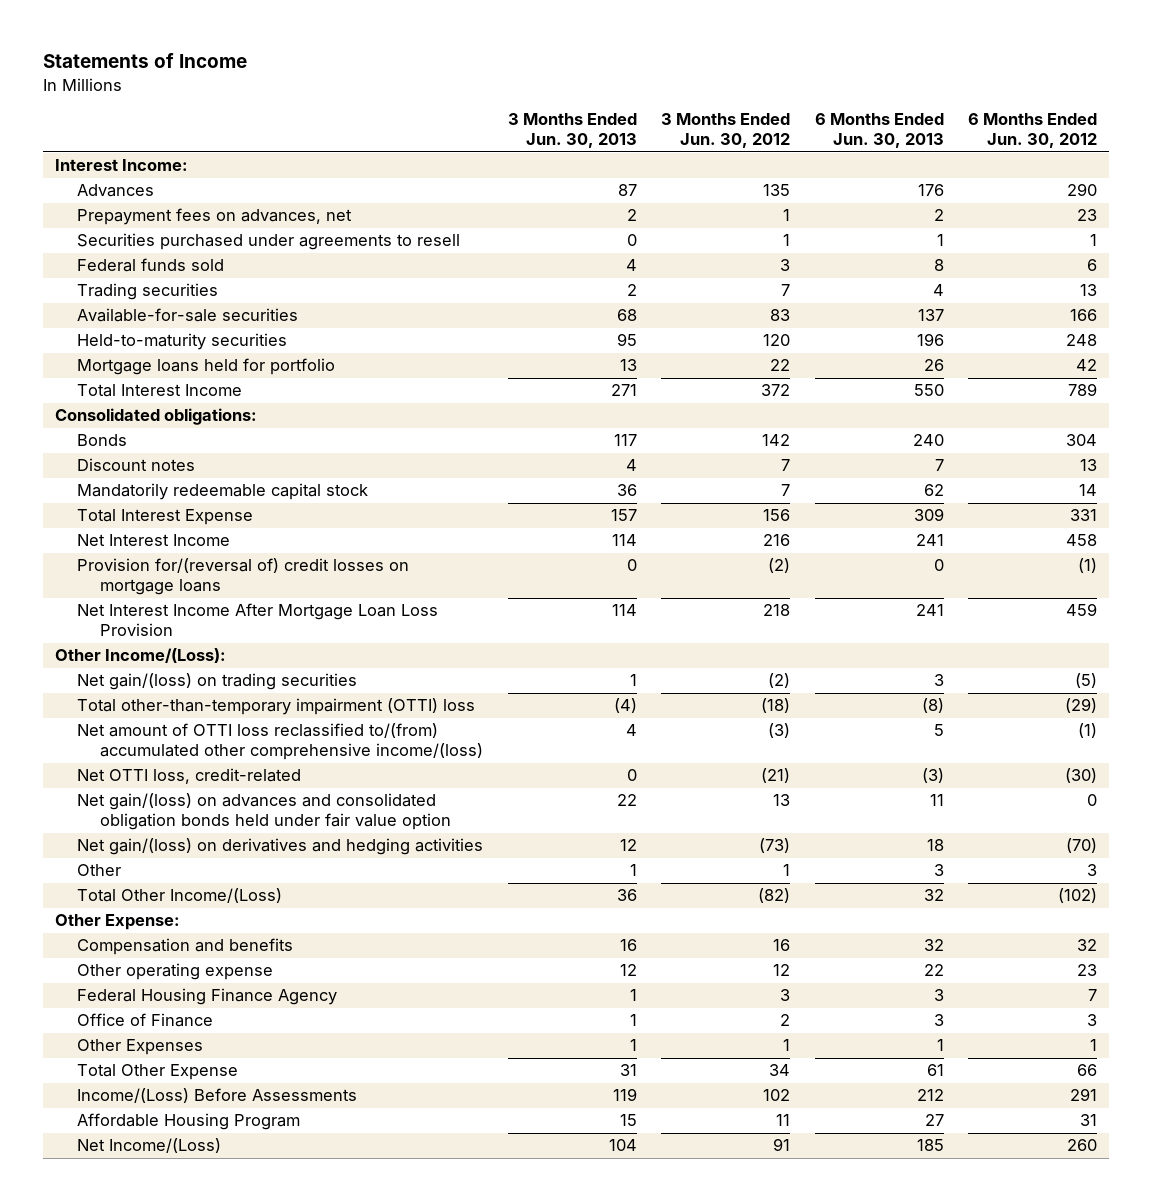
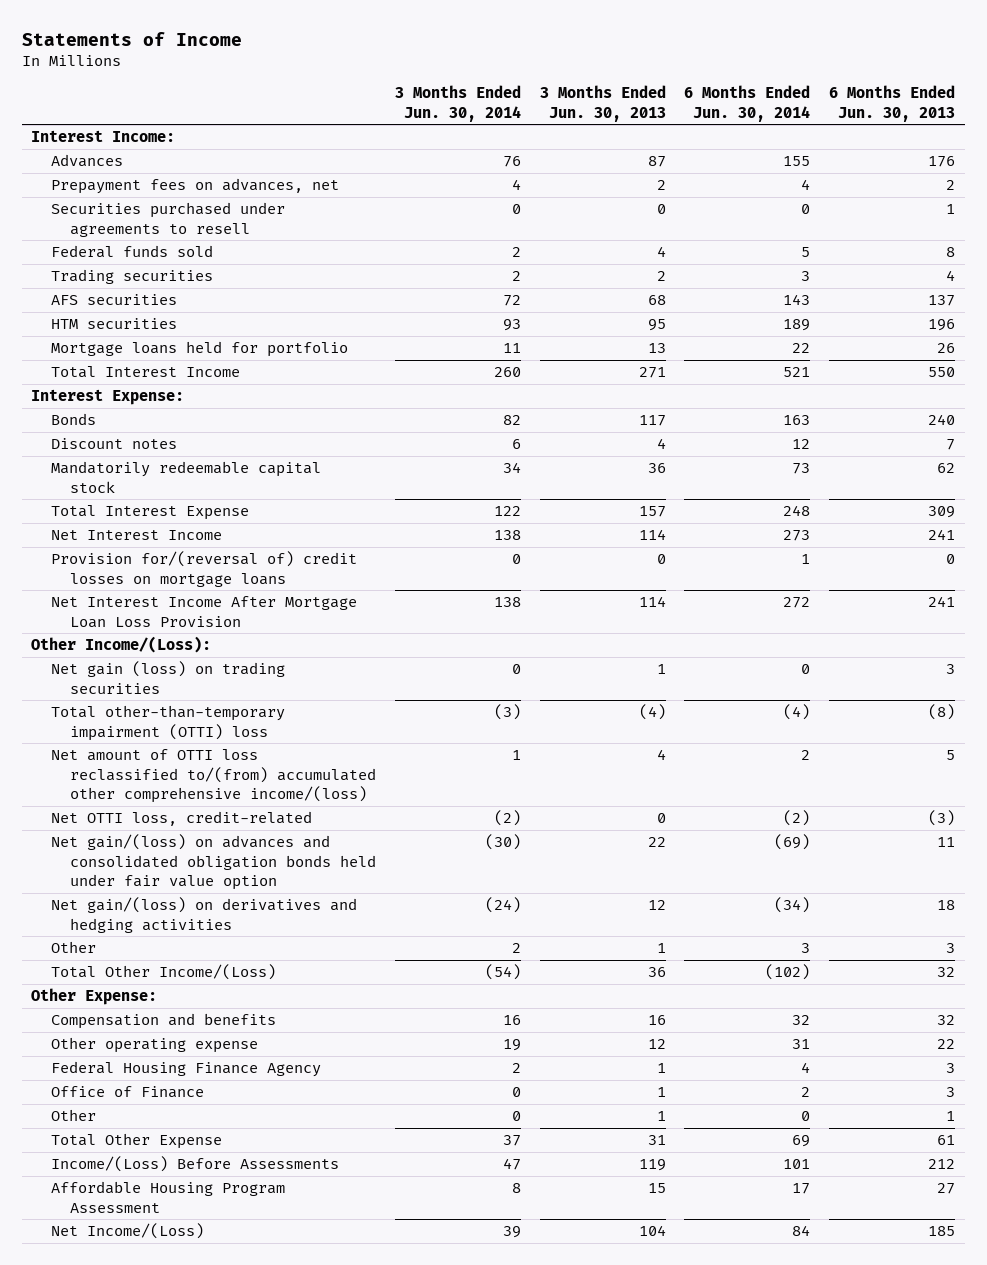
- | 3 Months Ended Jun. 30, 2013 | 3 Months Ended Jun. 30, 2012 | 6 Months Ended Jun. 30, 2013 | 6 Months Ended Jun. 30, 2012
+ | 3 Months Ended Jun. 30, 2014 | 3 Months Ended Jun. 30, 2013 | 6 Months Ended Jun. 30, 2014 | 6 Months Ended Jun. 30, 2013
- Available-for-sale securities | 68 | 83 | 137 | 166
- Held-to-maturity securities | 95 | 120 | 196 | 248
+ AFS securities | 72 | 68 | 143 | 137
+ HTM securities | 93 | 95 | 189 | 196
- Consolidated obligations:
+ Interest Expense:
- Net gain/(loss) on trading securities | 1 | (2) | 3 | (5)
+ Net gain (loss) on trading securities | 0 | 1 | 0 | 3
- Other Expenses | 1 | 1 | 1 | 1
+ Other | 0 | 1 | 0 | 1
- Affordable Housing Program | 15 | 11 | 27 | 31
+ Affordable Housing Program Assessment | 8 | 15 | 17 | 27

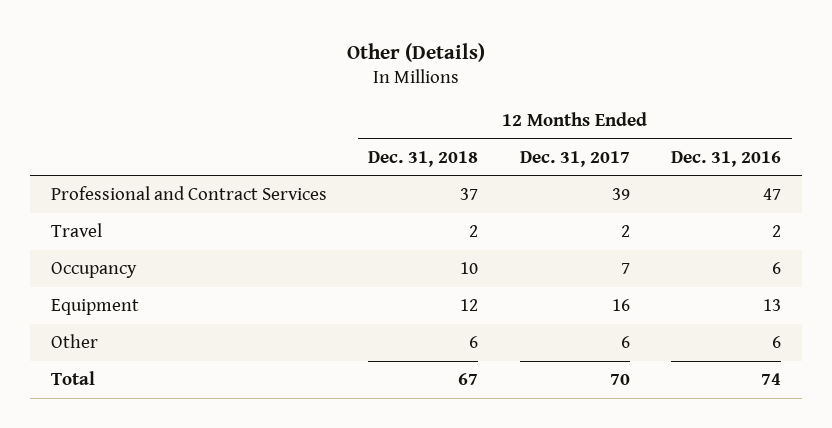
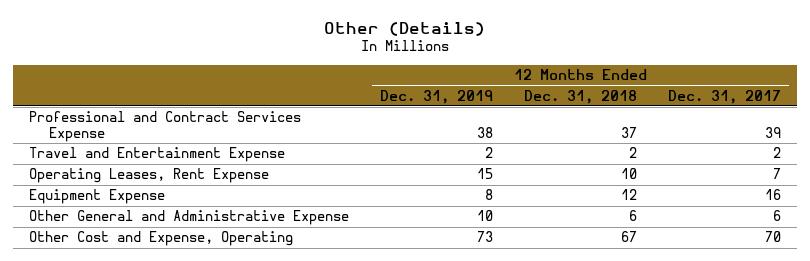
- | 12 Months Ended Dec. 31, 2018 | 12 Months Ended Dec. 31, 2017 | 12 Months Ended Dec. 31, 2016
+ | 12 Months Ended Dec. 31, 2019 | 12 Months Ended Dec. 31, 2018 | 12 Months Ended Dec. 31, 2017
- Professional and Contract Services | 37 | 39 | 47
- Travel | 2 | 2 | 2
- Occupancy | 10 | 7 | 6
- Equipment | 12 | 16 | 13
- Other | 6 | 6 | 6
- Total | 67 | 70 | 74
+ Professional and Contract Services Expense | 38 | 37 | 39
+ Travel and Entertainment Expense | 2 | 2 | 2
+ Operating Leases, Rent Expense | 15 | 10 | 7
+ Equipment Expense | 8 | 12 | 16
+ Other General and Administrative Expense | 10 | 6 | 6
+ Other Cost and Expense, Operating | 73 | 67 | 70

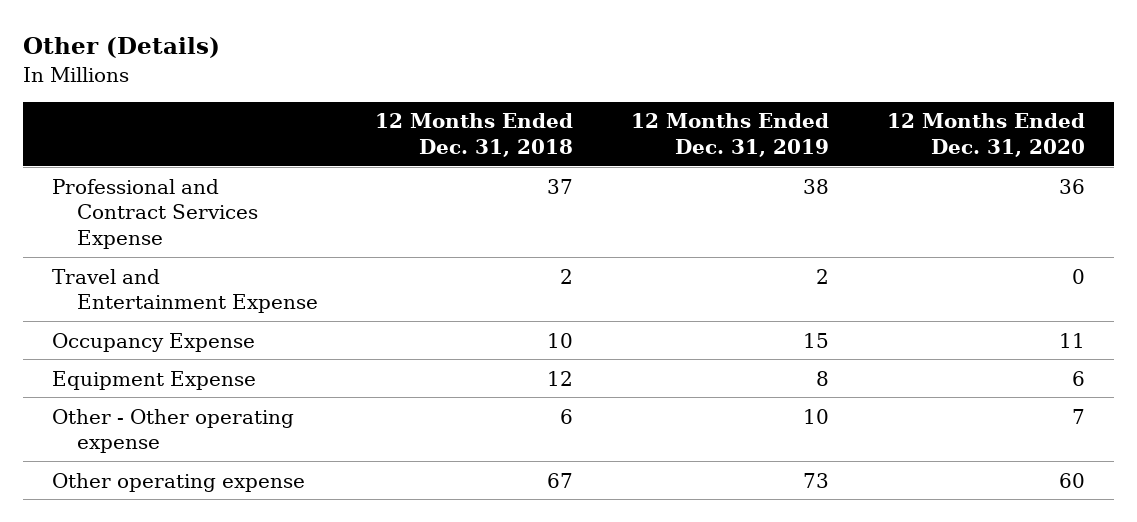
- | 12 Months Ended Dec. 31, 2019 | 12 Months Ended Dec. 31, 2018 | 12 Months Ended Dec. 31, 2017
+ | 12 Months Ended Dec. 31, 2018 | 12 Months Ended Dec. 31, 2019 | 12 Months Ended Dec. 31, 2020
- Operating Leases, Rent Expense | 15 | 10 | 7
+ Occupancy Expense | 10 | 15 | 11
- Other General and Administrative Expense | 10 | 6 | 6
- Other Cost and Expense, Operating | 73 | 67 | 70
+ Other - Other operating expense | 6 | 10 | 7
+ Other operating expense | 67 | 73 | 60

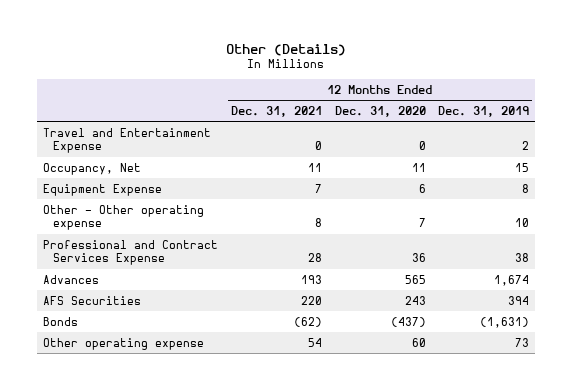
- | 12 Months Ended Dec. 31, 2018 | 12 Months Ended Dec. 31, 2019 | 12 Months Ended Dec. 31, 2020
+ | 12 Months Ended Dec. 31, 2021 | 12 Months Ended Dec. 31, 2020 | 12 Months Ended Dec. 31, 2019
- Occupancy Expense | 10 | 15 | 11
+ Occupancy, Net | 11 | 11 | 15
moved down: Professional and Contract Services Expense | 28 | 36 | 38
+ Advances | 193 | 565 | 1,674
+ AFS Securities | 220 | 243 | 394
+ Bonds | (62) | (437) | (1,631)

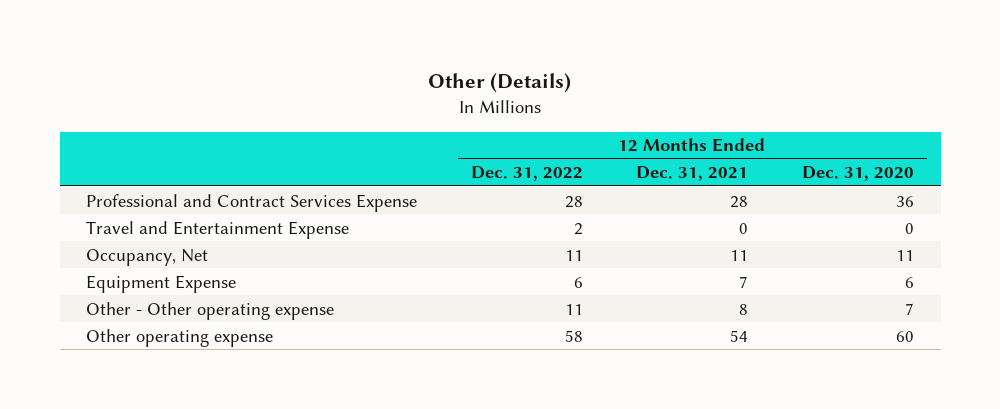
- | 12 Months Ended Dec. 31, 2021 | 12 Months Ended Dec. 31, 2020 | 12 Months Ended Dec. 31, 2019
+ | 12 Months Ended Dec. 31, 2022 | 12 Months Ended Dec. 31, 2021 | 12 Months Ended Dec. 31, 2020
moved up: Professional and Contract Services Expense | 28 | 28 | 36
- Advances | 193 | 565 | 1,674
- AFS Securities | 220 | 243 | 394
- Bonds | (62) | (437) | (1,631)

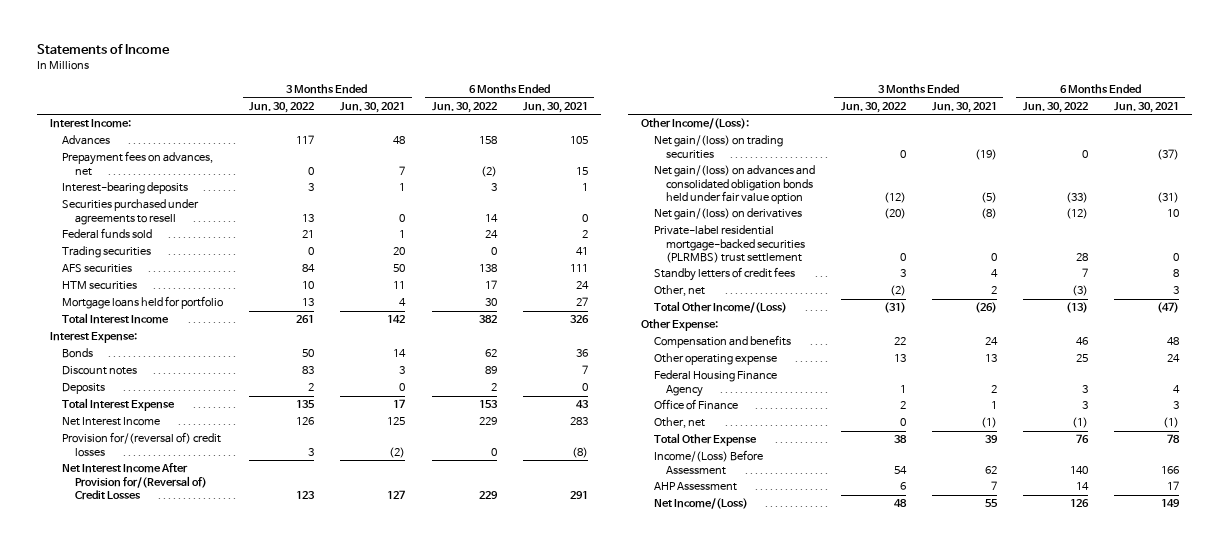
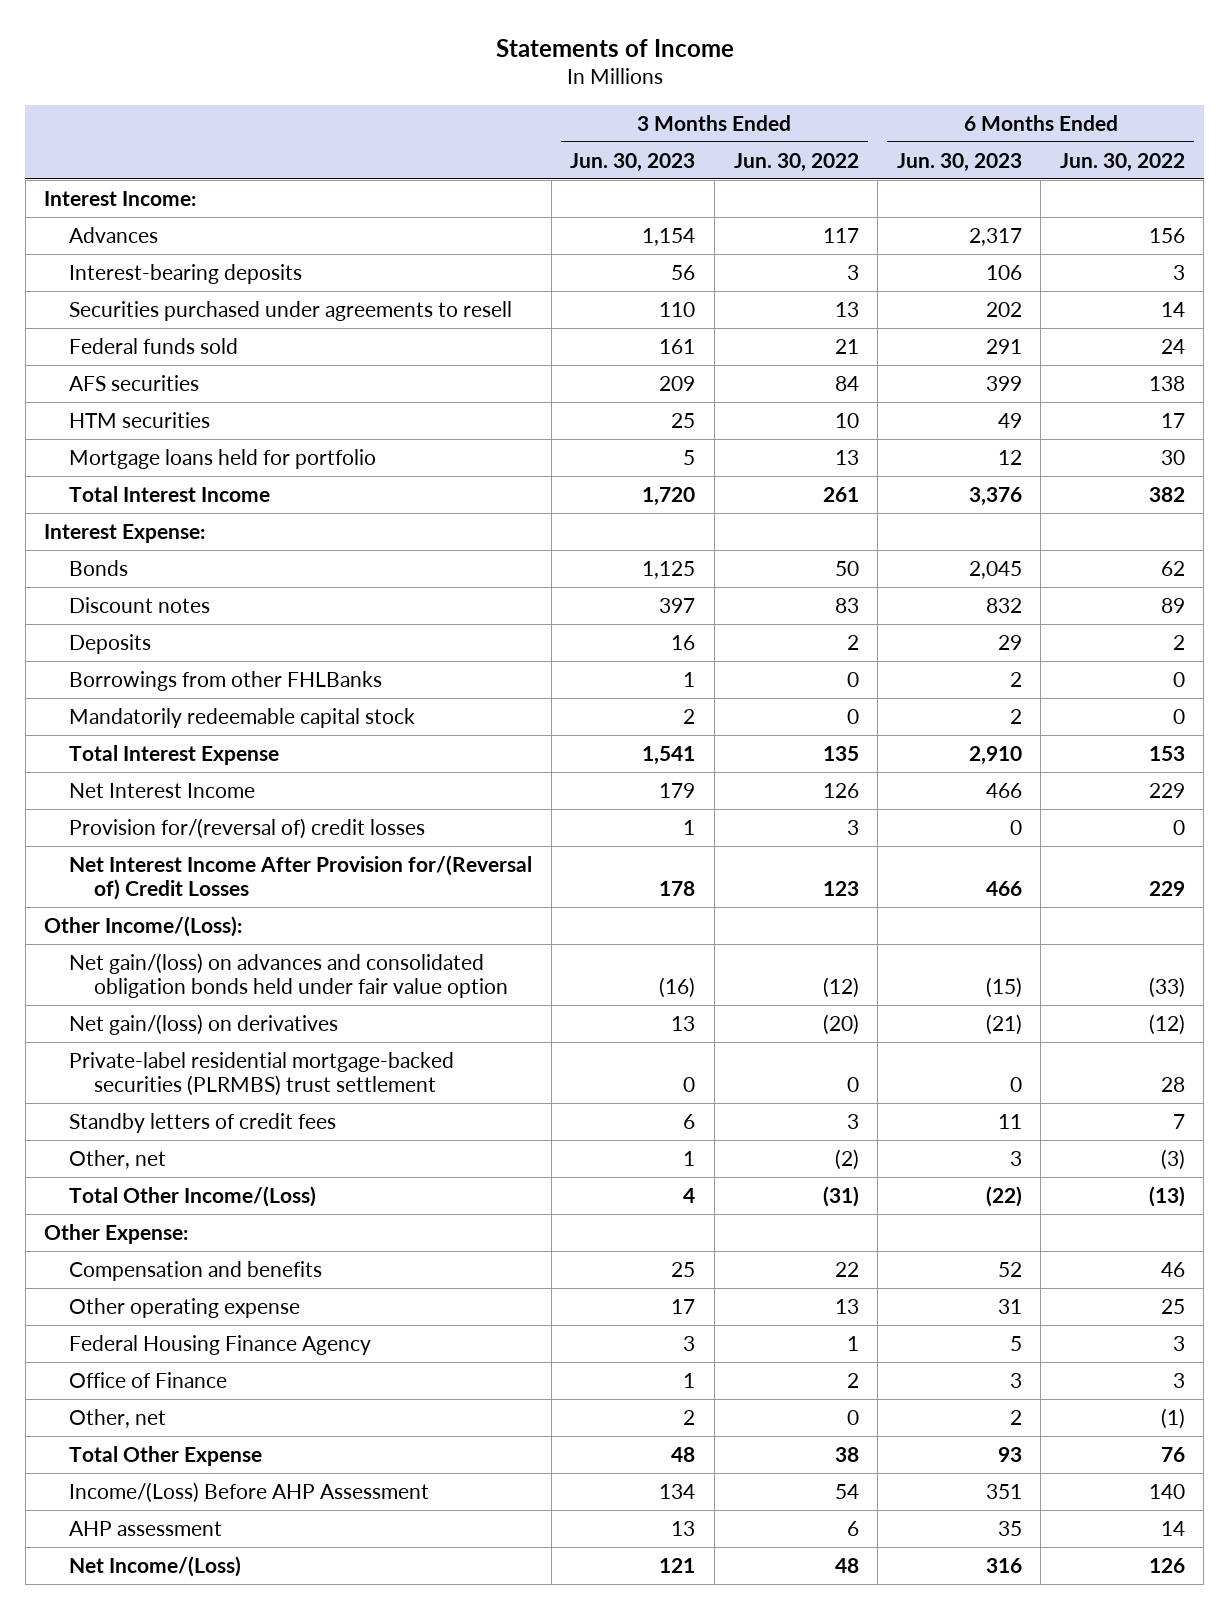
- | 3 Months Ended Jun. 30, 2022 | 3 Months Ended Jun. 30, 2021 | 6 Months Ended Jun. 30, 2022 | 6 Months Ended Jun. 30, 2021
+ | 3 Months Ended Jun. 30, 2023 | 3 Months Ended Jun. 30, 2022 | 6 Months Ended Jun. 30, 2023 | 6 Months Ended Jun. 30, 2022
- Advances | 117 | 48 | 158 | 105
- Prepayment fees on advances, net | 0 | 7 | (2) | 15
+ Advances | 1,154 | 117 | 2,317 | 156
- Trading securities | 0 | 20 | 0 | 41
+ Borrowings from other FHLBanks | 1 | 0 | 2 | 0
+ Mandatorily redeemable capital stock | 2 | 0 | 2 | 0
- Net gain/(loss) on trading securities | 0 | (19) | 0 | (37)
- Income/(Loss) Before Assessment | 54 | 62 | 140 | 166
- AHP Assessment | 6 | 7 | 14 | 17
+ Income/(Loss) Before AHP Assessment | 134 | 54 | 351 | 140
+ AHP assessment | 13 | 6 | 35 | 14

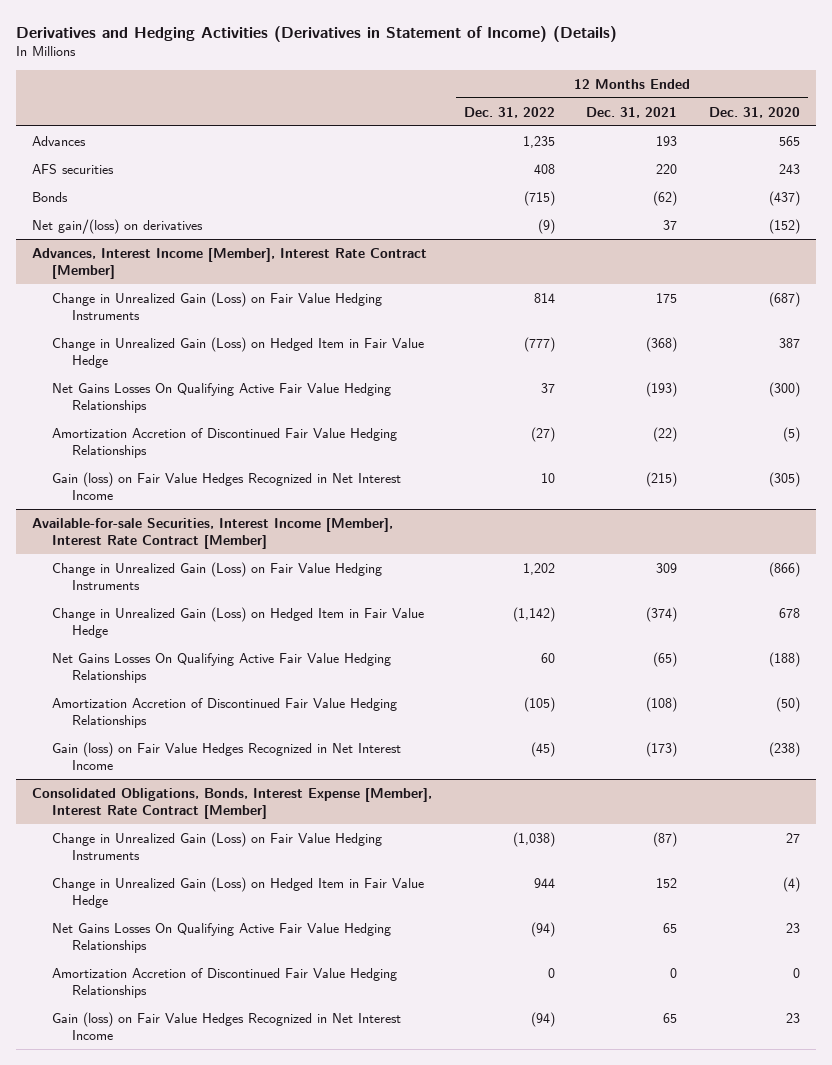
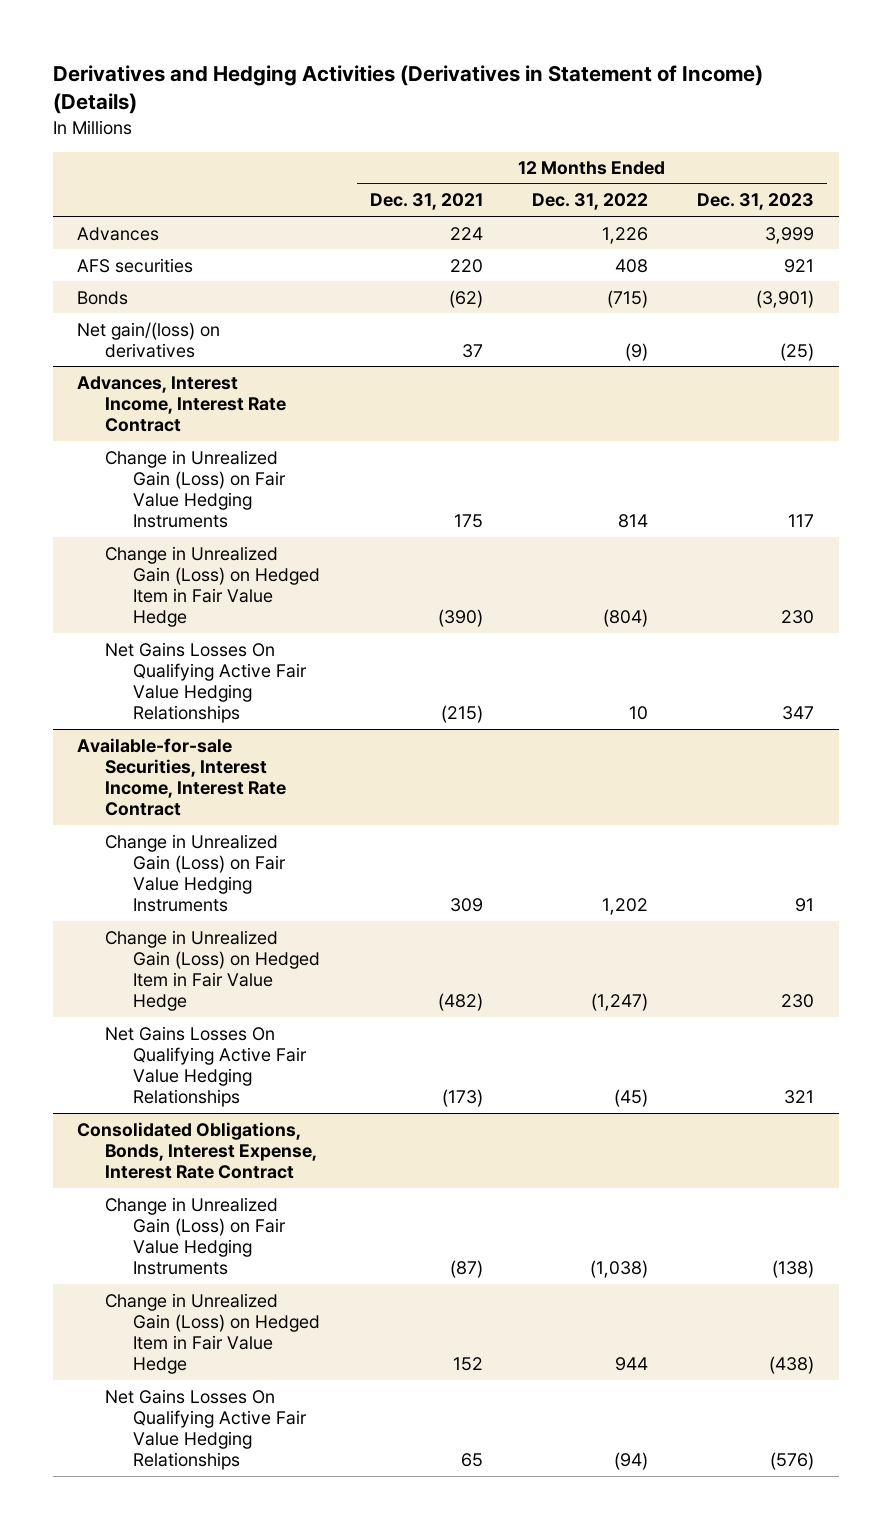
- | 12 Months Ended Dec. 31, 2022 | 12 Months Ended Dec. 31, 2021 | 12 Months Ended Dec. 31, 2020
+ | 12 Months Ended Dec. 31, 2021 | 12 Months Ended Dec. 31, 2022 | 12 Months Ended Dec. 31, 2023
- Advances | 1,235 | 193 | 565
+ Advances | 224 | 1,226 | 3,999
- Advances, Interest Income [Member], Interest Rate Contract [Member]
+ Advances, Interest Income, Interest Rate Contract
- Change in Unrealized Gain (Loss) on Hedged Item in Fair Value Hedge | (777) | (368) | 387
- Net Gains Losses On Qualifying Active Fair Value Hedging Relationships | 37 | (193) | (300)
- Amortization Accretion of Discontinued Fair Value Hedging Relationships | (27) | (22) | (5)
- Gain (loss) on Fair Value Hedges Recognized in Net Interest Income | 10 | (215) | (305)
- Available-for-sale Securities, Interest Income [Member], Interest Rate Contract [Member]
+ Change in Unrealized Gain (Loss) on Hedged Item in Fair Value Hedge | (390) | (804) | 230
+ Net Gains Losses On Qualifying Active Fair Value Hedging Relationships | (215) | 10 | 347
+ Available-for-sale Securities, Interest Income, Interest Rate Contract
- Change in Unrealized Gain (Loss) on Hedged Item in Fair Value Hedge | (1,142) | (374) | 678
- Net Gains Losses On Qualifying Active Fair Value Hedging Relationships | 60 | (65) | (188)
- Amortization Accretion of Discontinued Fair Value Hedging Relationships | (105) | (108) | (50)
- Gain (loss) on Fair Value Hedges Recognized in Net Interest Income | (45) | (173) | (238)
- Consolidated Obligations, Bonds, Interest Expense [Member], Interest Rate Contract [Member]
+ Change in Unrealized Gain (Loss) on Hedged Item in Fair Value Hedge | (482) | (1,247) | 230
+ Net Gains Losses On Qualifying Active Fair Value Hedging Relationships | (173) | (45) | 321
+ Consolidated Obligations, Bonds, Interest Expense, Interest Rate Contract
- Amortization Accretion of Discontinued Fair Value Hedging Relationships | 0 | 0 | 0
- Gain (loss) on Fair Value Hedges Recognized in Net Interest Income | (94) | 65 | 23

